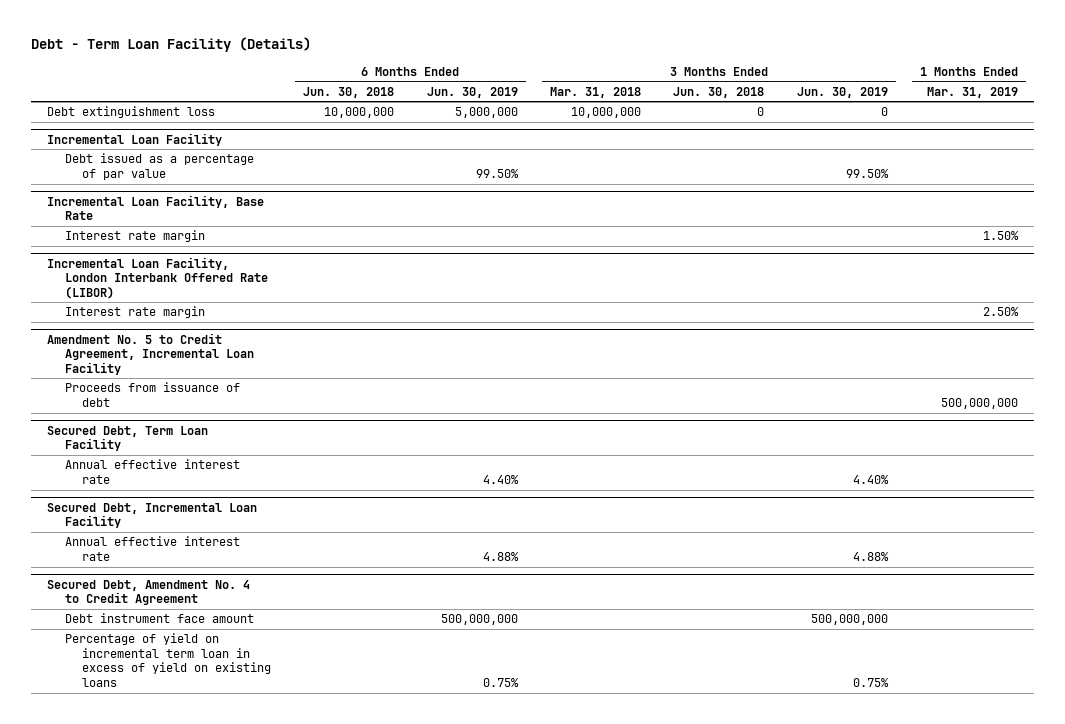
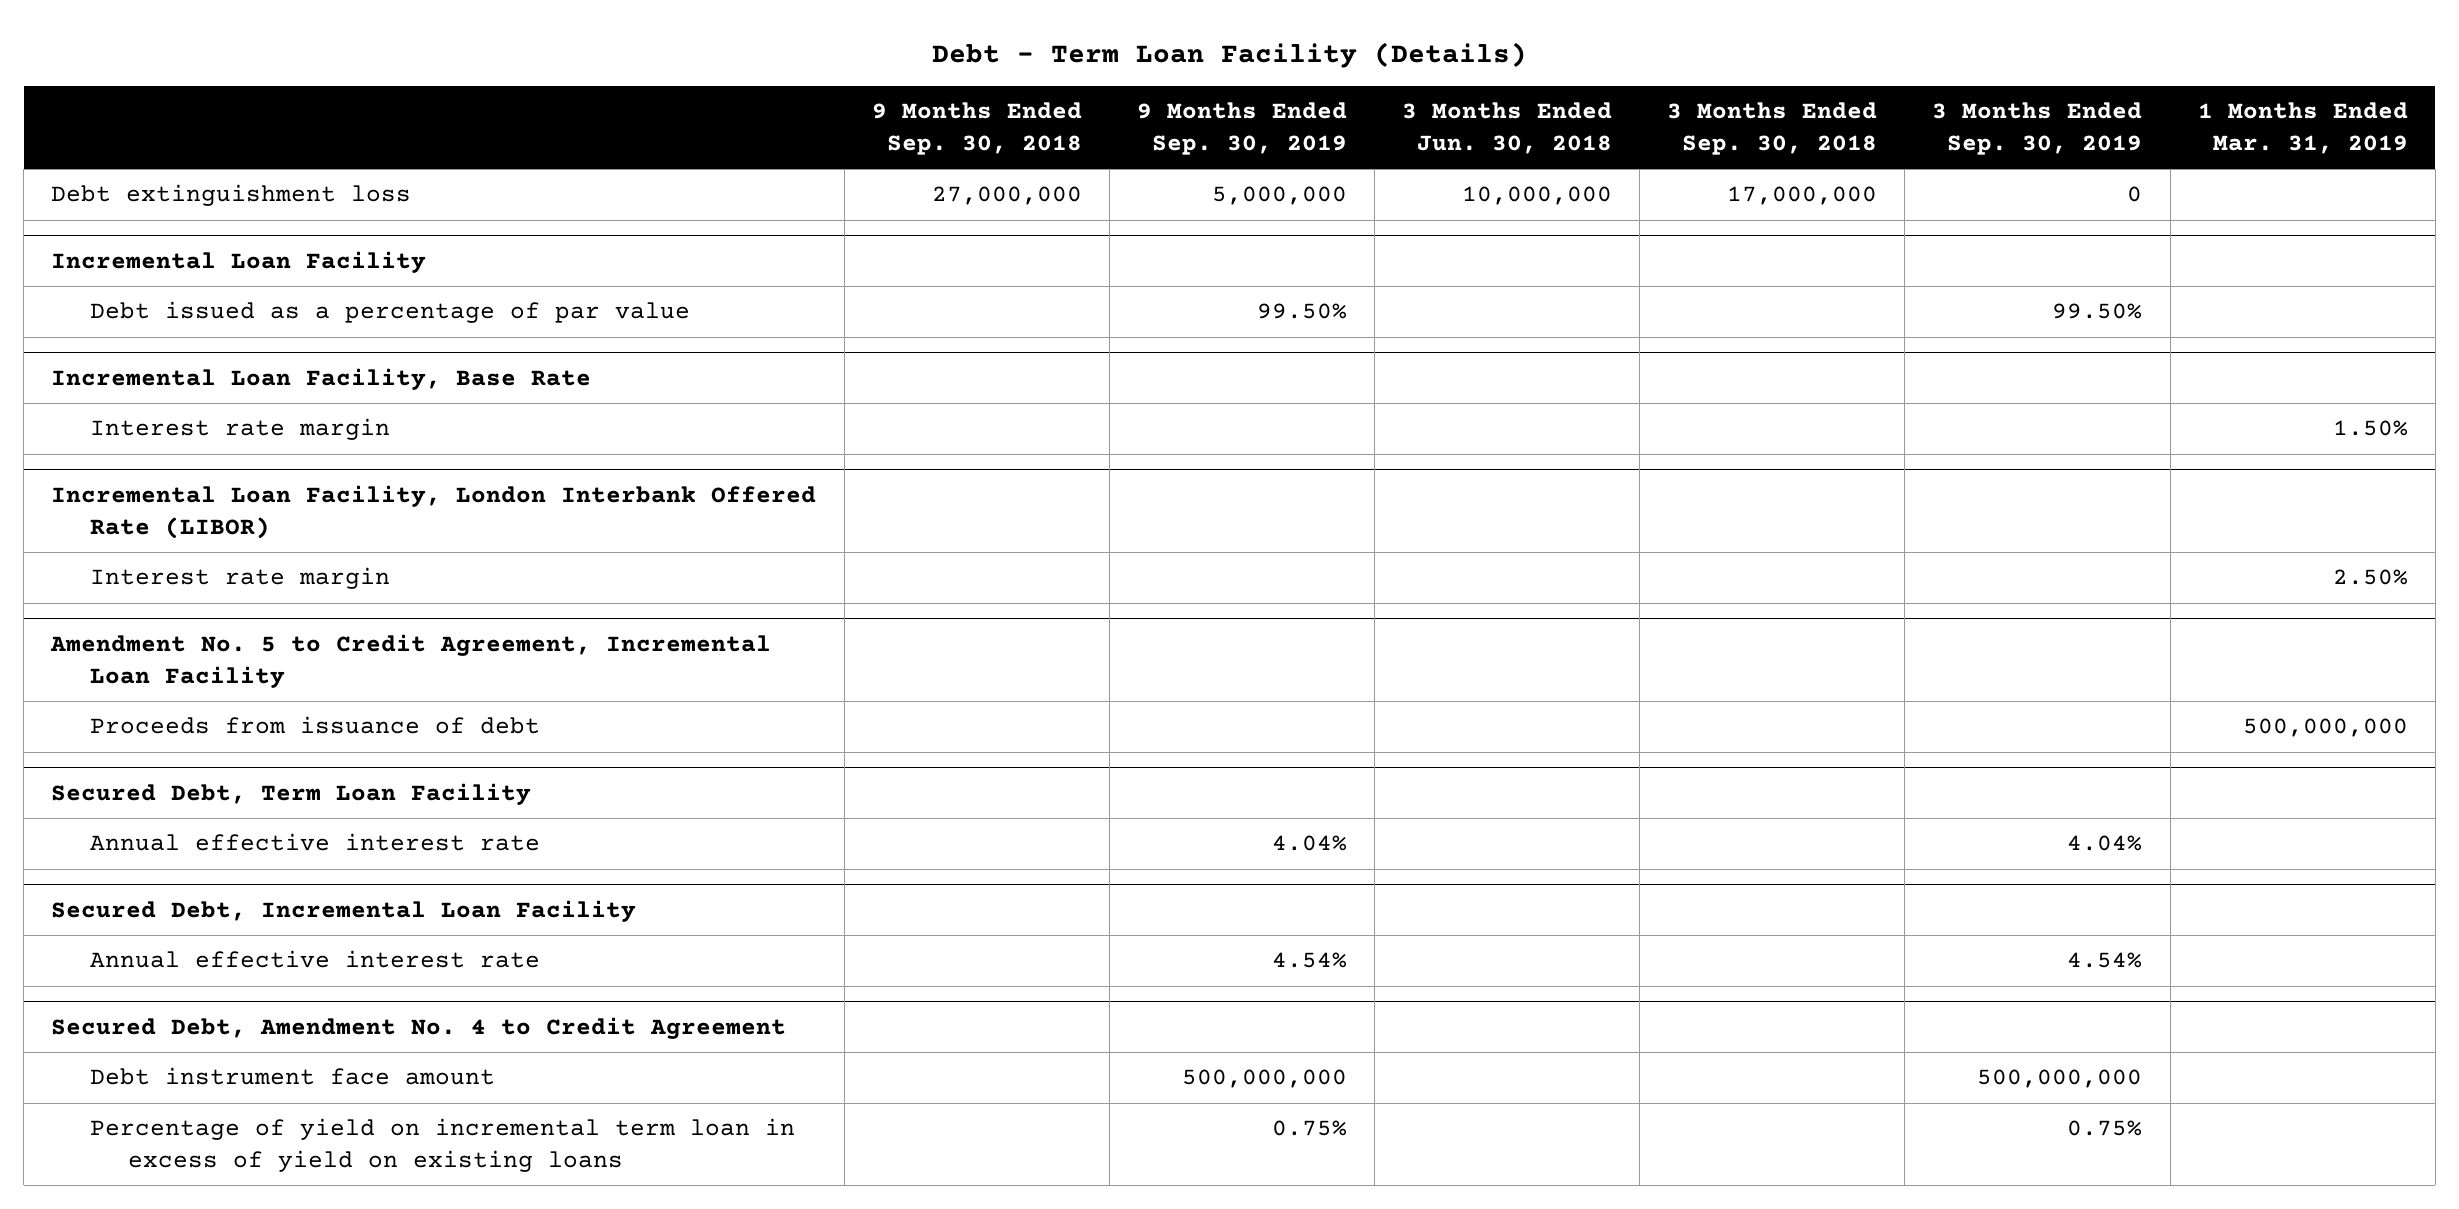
- | 6 Months Ended Jun. 30, 2018 | 6 Months Ended Jun. 30, 2019 | 3 Months Ended Mar. 31, 2018 | 3 Months Ended Jun. 30, 2018 | 3 Months Ended Jun. 30, 2019 | 1 Months Ended Mar. 31, 2019
+ | 9 Months Ended Sep. 30, 2018 | 9 Months Ended Sep. 30, 2019 | 3 Months Ended Jun. 30, 2018 | 3 Months Ended Sep. 30, 2018 | 3 Months Ended Sep. 30, 2019 | 1 Months Ended Mar. 31, 2019
- Debt extinguishment loss | 10,000,000 | 5,000,000 | 10,000,000 | 0 | 0 |
+ Debt extinguishment loss | 27,000,000 | 5,000,000 | 10,000,000 | 17,000,000 | 0 |

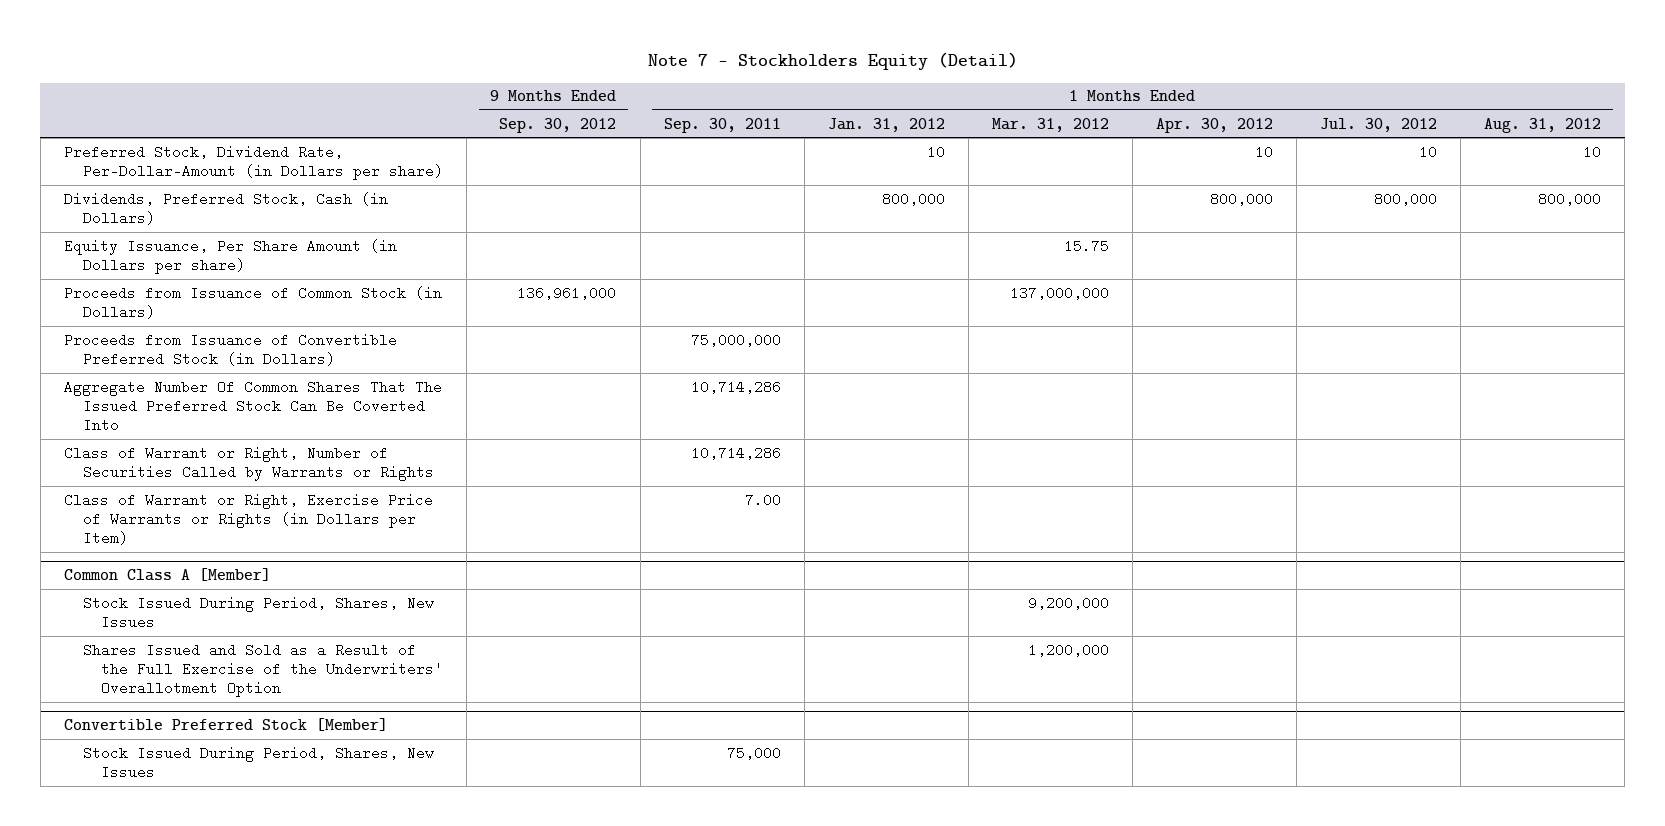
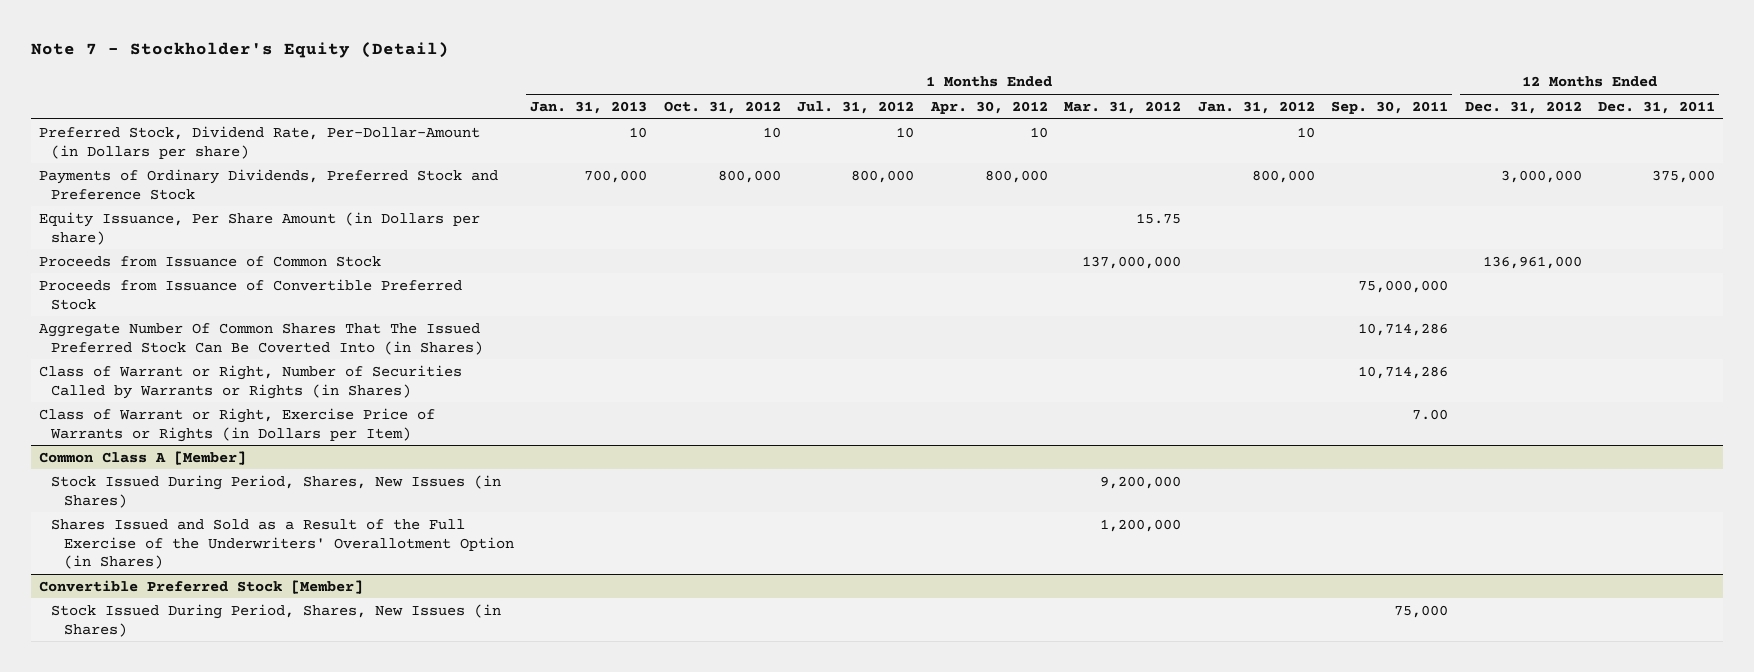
- Note 7 - Stockholders Equity (Detail)
+ Note 7 - Stockholder's Equity (Detail)
- | 9 Months Ended Sep. 30, 2012 | 1 Months Ended Sep. 30, 2011 | 1 Months Ended Jan. 31, 2012 | 1 Months Ended Mar. 31, 2012 | 1 Months Ended Apr. 30, 2012 | 1 Months Ended Jul. 30, 2012 | 1 Months Ended Aug. 31, 2012
+ | 1 Months Ended Jan. 31, 2013 | 1 Months Ended Oct. 31, 2012 | 1 Months Ended Jul. 31, 2012 | 1 Months Ended Apr. 30, 2012 | 1 Months Ended Mar. 31, 2012 | 1 Months Ended Jan. 31, 2012 | 1 Months Ended Sep. 30, 2011 | 12 Months Ended Dec. 31, 2012 | 12 Months Ended Dec. 31, 2011
- Dividends, Preferred Stock, Cash (in Dollars) | | | 800,000 | | 800,000 | 800,000 | 800,000
+ Payments of Ordinary Dividends, Preferred Stock and Preference Stock | 700,000 | 800,000 | 800,000 | 800,000 | | 800,000 | | 3,000,000 | 375,000
- Proceeds from Issuance of Common Stock (in Dollars) | 136,961,000 | | | 137,000,000 | | |
- Proceeds from Issuance of Convertible Preferred Stock (in Dollars) | | 75,000,000 | | | | |
- Aggregate Number Of Common Shares That The Issued Preferred Stock Can Be Coverted Into | | 10,714,286 | | | | |
- Class of Warrant or Right, Number of Securities Called by Warrants or Rights | | 10,714,286 | | | | |
+ Proceeds from Issuance of Common Stock | | | | | 137,000,000 | | | 136,961,000 |
+ Proceeds from Issuance of Convertible Preferred Stock | | | | | | | 75,000,000 | |
+ Aggregate Number Of Common Shares That The Issued Preferred Stock Can Be Coverted Into (in Shares) | | | | | | | 10,714,286 | |
+ Class of Warrant or Right, Number of Securities Called by Warrants or Rights (in Shares) | | | | | | | 10,714,286 | |
@ Common Class A [Member]
- Stock Issued During Period, Shares, New Issues | | | | 9,200,000 | | |
- Shares Issued and Sold as a Result of the Full Exercise of the Underwriters' Overallotment Option | | | | 1,200,000 | | |
+ Stock Issued During Period, Shares, New Issues (in Shares) | | | | | 9,200,000 | | | |
+ Shares Issued and Sold as a Result of the Full Exercise of the Underwriters' Overallotment Option (in Shares) | | | | | 1,200,000 | | | |
@ Convertible Preferred Stock [Member]
- Stock Issued During Period, Shares, New Issues | | 75,000 | | | | |
+ Stock Issued During Period, Shares, New Issues (in Shares) | | | | | | | 75,000 | |

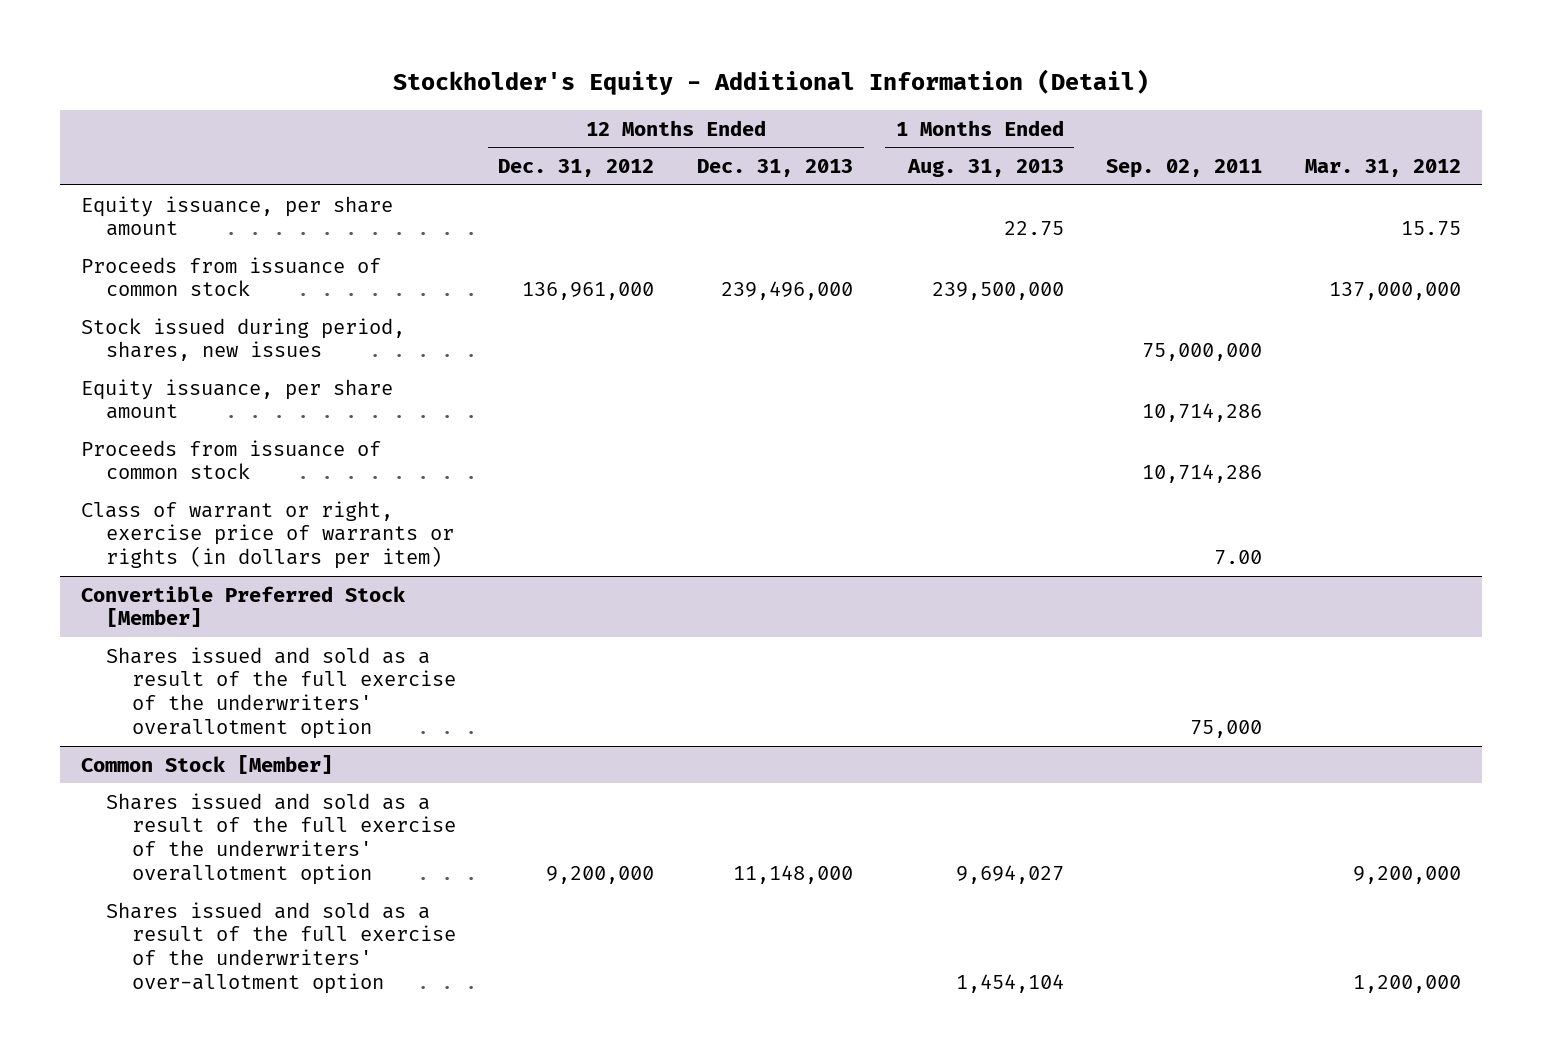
- Note 7 - Stockholder's Equity (Detail)
+ Stockholder's Equity - Additional Information (Detail)
- | 1 Months Ended Jan. 31, 2013 | 1 Months Ended Oct. 31, 2012 | 1 Months Ended Jul. 31, 2012 | 1 Months Ended Apr. 30, 2012 | 1 Months Ended Mar. 31, 2012 | 1 Months Ended Jan. 31, 2012 | 1 Months Ended Sep. 30, 2011 | 12 Months Ended Dec. 31, 2012 | 12 Months Ended Dec. 31, 2011
+ | 12 Months Ended Dec. 31, 2012 | 12 Months Ended Dec. 31, 2013 | 1 Months Ended Aug. 31, 2013 | Sep. 02, 2011 | Mar. 31, 2012
- Preferred Stock, Dividend Rate, Per-Dollar-Amount (in Dollars per share) | 10 | 10 | 10 | 10 | | 10 | | |
- Payments of Ordinary Dividends, Preferred Stock and Preference Stock | 700,000 | 800,000 | 800,000 | 800,000 | | 800,000 | | 3,000,000 | 375,000
- Equity Issuance, Per Share Amount (in Dollars per share) | | | | | 15.75 | | | |
- Proceeds from Issuance of Common Stock | | | | | 137,000,000 | | | 136,961,000 |
- Proceeds from Issuance of Convertible Preferred Stock | | | | | | | 75,000,000 | |
- Aggregate Number Of Common Shares That The Issued Preferred Stock Can Be Coverted Into (in Shares) | | | | | | | 10,714,286 | |
- Class of Warrant or Right, Number of Securities Called by Warrants or Rights (in Shares) | | | | | | | 10,714,286 | |
- Class of Warrant or Right, Exercise Price of Warrants or Rights (in Dollars per Item) | | | | | | | 7.00 | |
- Common Class A [Member]
- Stock Issued During Period, Shares, New Issues (in Shares) | | | | | 9,200,000 | | | |
- Shares Issued and Sold as a Result of the Full Exercise of the Underwriters' Overallotment Option (in Shares) | | | | | 1,200,000 | | | |
+ Equity issuance, per share amount | | | 22.75 | | 15.75
+ Proceeds from issuance of common stock | 136,961,000 | 239,496,000 | 239,500,000 | | 137,000,000
+ Stock issued during period, shares, new issues | | | | 75,000,000 |
+ Equity issuance, per share amount | | | | 10,714,286 |
+ Proceeds from issuance of common stock | | | | 10,714,286 |
+ Class of warrant or right, exercise price of warrants or rights (in dollars per item) | | | | 7.00 |
@ Convertible Preferred Stock [Member]
- Stock Issued During Period, Shares, New Issues (in Shares) | | | | | | | 75,000 | |
+ Shares issued and sold as a result of the full exercise of the underwriters' overallotment option | | | | 75,000 |
+ Common Stock [Member]
+ Shares issued and sold as a result of the full exercise of the underwriters' overallotment option | 9,200,000 | 11,148,000 | 9,694,027 | | 9,200,000
+ Shares issued and sold as a result of the full exercise of the underwriters' over-allotment option | | | 1,454,104 | | 1,200,000

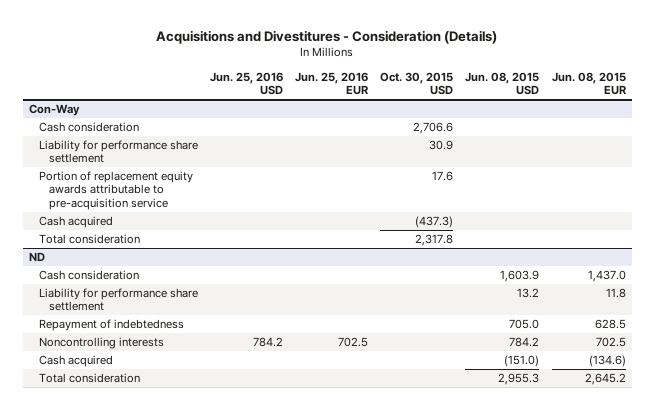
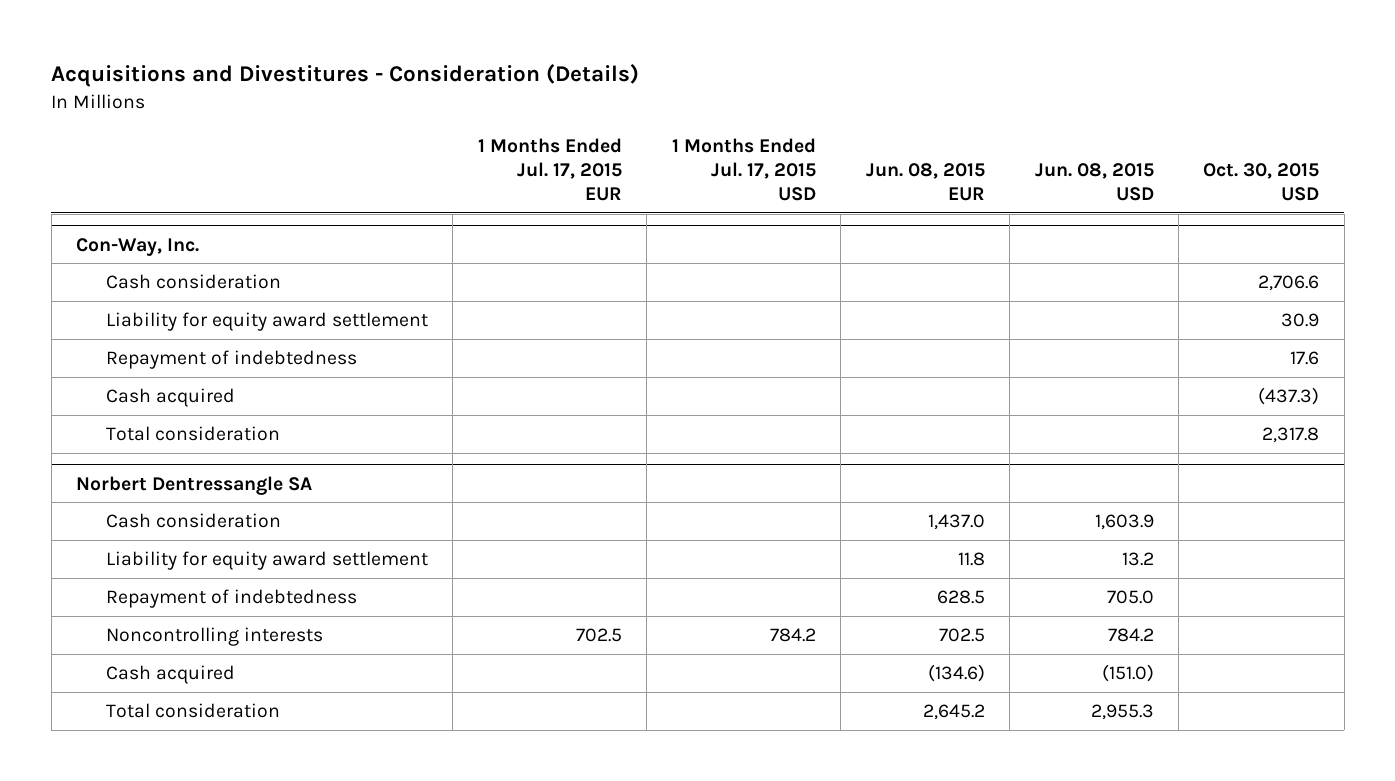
- | Jun. 25, 2016 USD | Jun. 25, 2016 EUR | Oct. 30, 2015 USD | Jun. 08, 2015 USD | Jun. 08, 2015 EUR
+ | 1 Months Ended Jul. 17, 2015 EUR | 1 Months Ended Jul. 17, 2015 USD | Jun. 08, 2015 EUR | Jun. 08, 2015 USD | Oct. 30, 2015 USD
- Con-Way
+ Con-Way, Inc.
- Liability for performance share settlement | | | 30.9 | |
- Portion of replacement equity awards attributable to pre-acquisition service | | | 17.6 | |
+ Liability for equity award settlement | | | | | 30.9
+ Repayment of indebtedness | | | | | 17.6
- ND
+ Norbert Dentressangle SA
- Liability for performance share settlement | | | | 13.2 | 11.8
+ Liability for equity award settlement | | | 11.8 | 13.2 |

